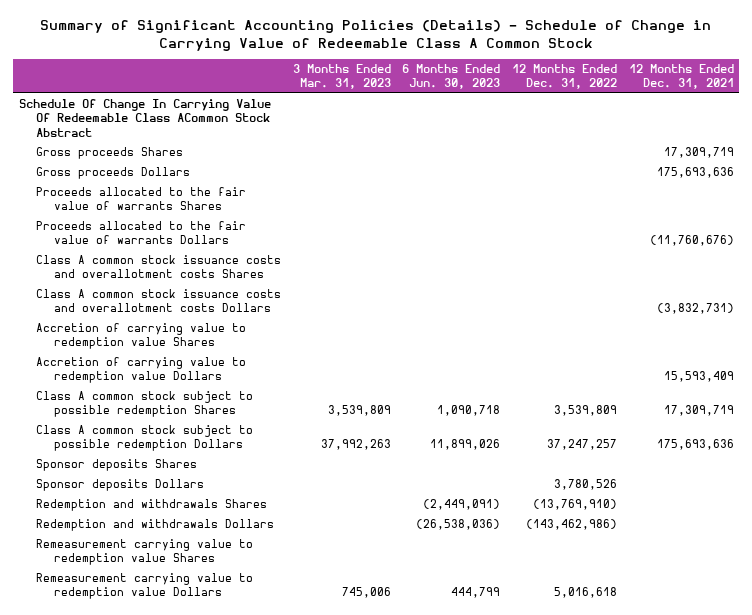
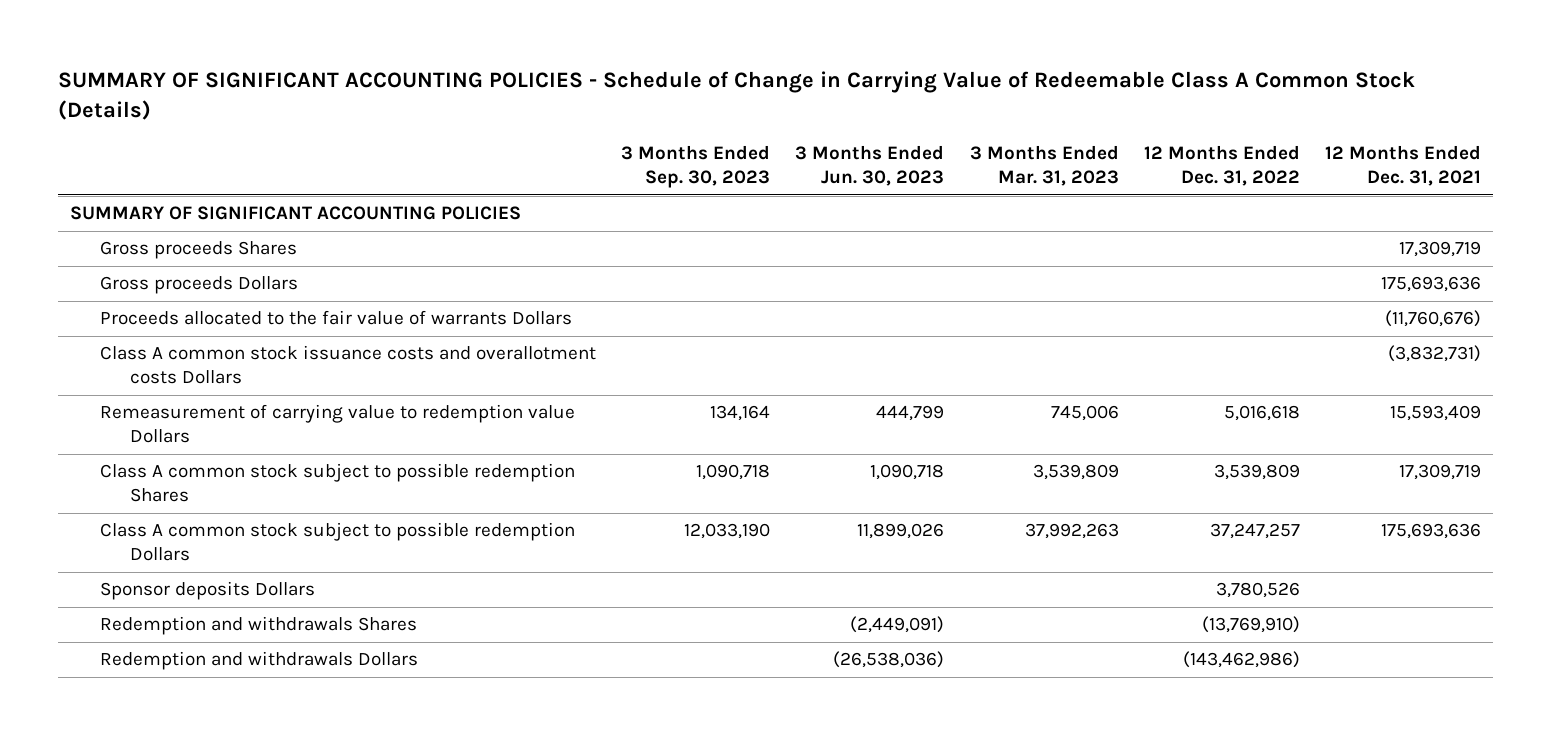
- Summary of Significant Accounting Policies (Details) - Schedule of Change in Carrying Value of Redeemable Class A Common Stock
+ SUMMARY OF SIGNIFICANT ACCOUNTING POLICIES - Schedule of Change in Carrying Value of Redeemable Class A Common Stock (Details)
- | 3 Months Ended Mar. 31, 2023 | 6 Months Ended Jun. 30, 2023 | 12 Months Ended Dec. 31, 2022 | 12 Months Ended Dec. 31, 2021
+ | 3 Months Ended Sep. 30, 2023 | 3 Months Ended Jun. 30, 2023 | 3 Months Ended Mar. 31, 2023 | 12 Months Ended Dec. 31, 2022 | 12 Months Ended Dec. 31, 2021
- Schedule Of Change In Carrying Value Of Redeemable Class ACommon Stock Abstract
+ SUMMARY OF SIGNIFICANT ACCOUNTING POLICIES
- Proceeds allocated to the fair value of warrants Shares
- Class A common stock issuance costs and overallotment costs Shares
- Accretion of carrying value to redemption value Shares
- Accretion of carrying value to redemption value Dollars | | | | 15,593,409
+ Remeasurement of carrying value to redemption value Dollars | 134,164 | 444,799 | 745,006 | 5,016,618 | 15,593,409
- Sponsor deposits Shares
- Remeasurement carrying value to redemption value Shares
- Remeasurement carrying value to redemption value Dollars | 745,006 | 444,799 | 5,016,618 |

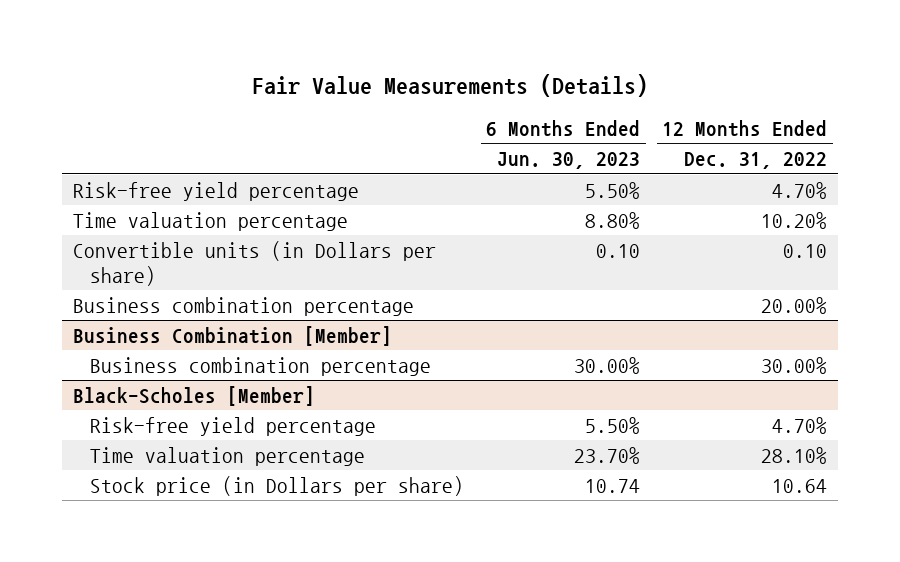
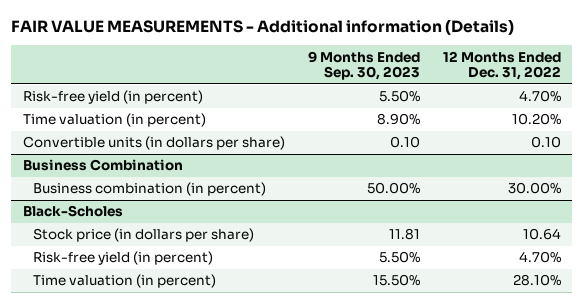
- Fair Value Measurements (Details)
+ FAIR VALUE MEASUREMENTS - Additional information (Details)
- | 6 Months Ended Jun. 30, 2023 | 12 Months Ended Dec. 31, 2022
+ | 9 Months Ended Sep. 30, 2023 | 12 Months Ended Dec. 31, 2022
- Risk-free yield percentage | 5.50% | 4.70%
- Time valuation percentage | 8.80% | 10.20%
- Convertible units (in Dollars per share) | 0.10 | 0.10
- Business combination percentage | | 20.00%
- Business Combination [Member]
- Business combination percentage | 30.00% | 30.00%
- Black-Scholes [Member]
- Risk-free yield percentage | 5.50% | 4.70%
- Time valuation percentage | 23.70% | 28.10%
- Stock price (in Dollars per share) | 10.74 | 10.64
+ Risk-free yield (in percent) | 5.50% | 4.70%
+ Time valuation (in percent) | 8.90% | 10.20%
+ Convertible units (in dollars per share) | 0.10 | 0.10
+ Business Combination
+ Business combination (in percent) | 50.00% | 30.00%
+ Black-Scholes
+ Stock price (in dollars per share) | 11.81 | 10.64
+ Risk-free yield (in percent) | 5.50% | 4.70%
+ Time valuation (in percent) | 15.50% | 28.10%

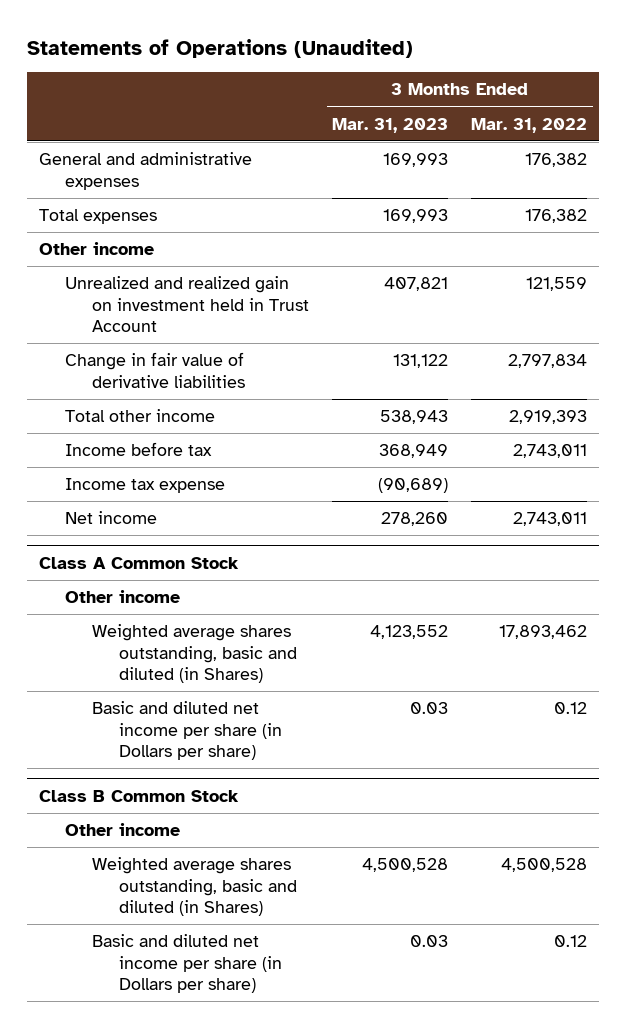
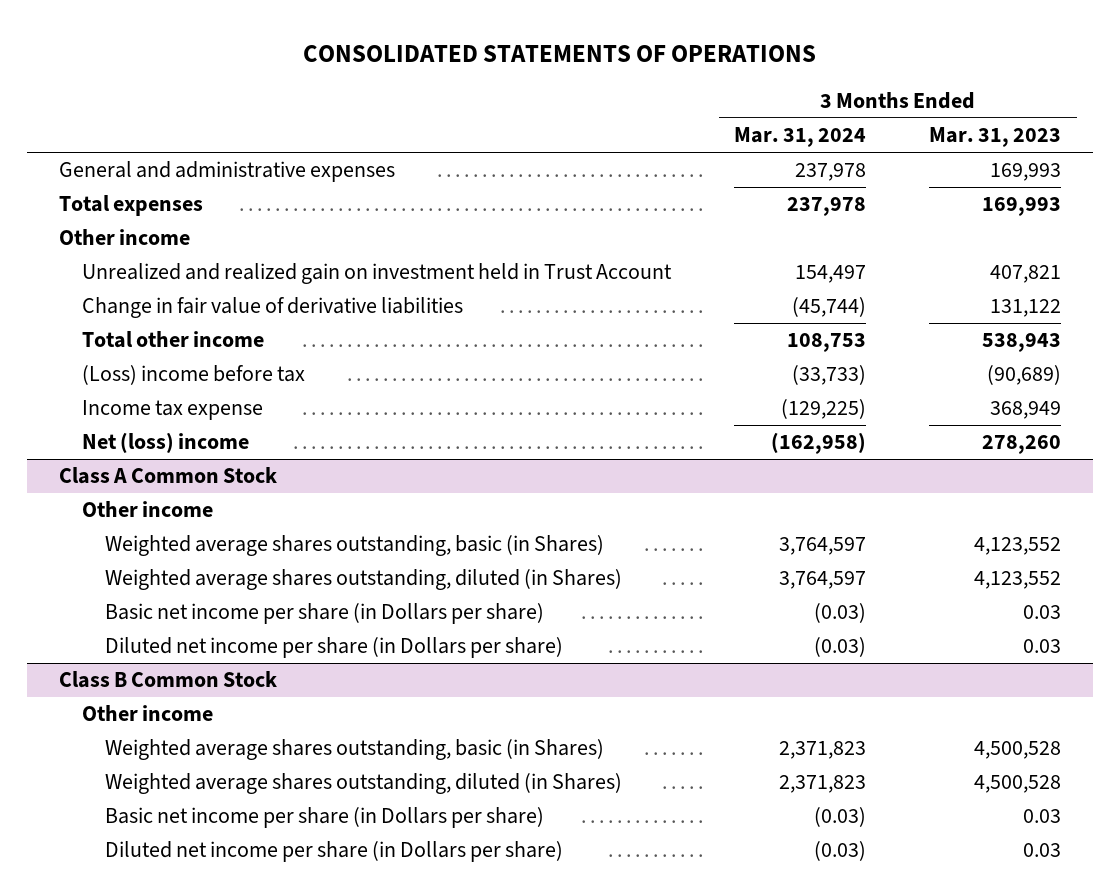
- Statements of Operations (Unaudited)
+ CONSOLIDATED STATEMENTS OF OPERATIONS
- | 3 Months Ended Mar. 31, 2023 | 3 Months Ended Mar. 31, 2022
+ | 3 Months Ended Mar. 31, 2024 | 3 Months Ended Mar. 31, 2023
- Income before tax | 368,949 | 2,743,011
- Income tax expense | (90,689) |
- Net income | 278,260 | 2,743,011
+ (Loss) income before tax | (33,733) | (90,689)
+ Income tax expense | (129,225) | 368,949
+ Net (loss) income | (162,958) | 278,260
@ Class A Common Stock
- Weighted average shares outstanding, basic and diluted (in Shares) | 4,123,552 | 17,893,462
- Basic and diluted net income per share (in Dollars per share) | 0.03 | 0.12
+ Weighted average shares outstanding, basic (in Shares) | 3,764,597 | 4,123,552
+ Weighted average shares outstanding, diluted (in Shares) | 3,764,597 | 4,123,552
+ Basic net income per share (in Dollars per share) | (0.03) | 0.03
+ Diluted net income per share (in Dollars per share) | (0.03) | 0.03
@ Class B Common Stock
- Weighted average shares outstanding, basic and diluted (in Shares) | 4,500,528 | 4,500,528
- Basic and diluted net income per share (in Dollars per share) | 0.03 | 0.12
+ Weighted average shares outstanding, basic (in Shares) | 2,371,823 | 4,500,528
+ Weighted average shares outstanding, diluted (in Shares) | 2,371,823 | 4,500,528
+ Basic net income per share (in Dollars per share) | (0.03) | 0.03
+ Diluted net income per share (in Dollars per share) | (0.03) | 0.03

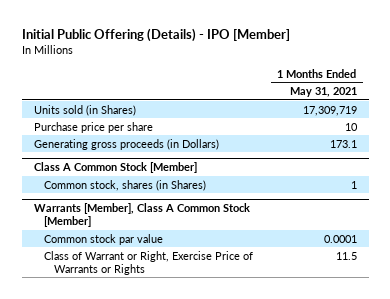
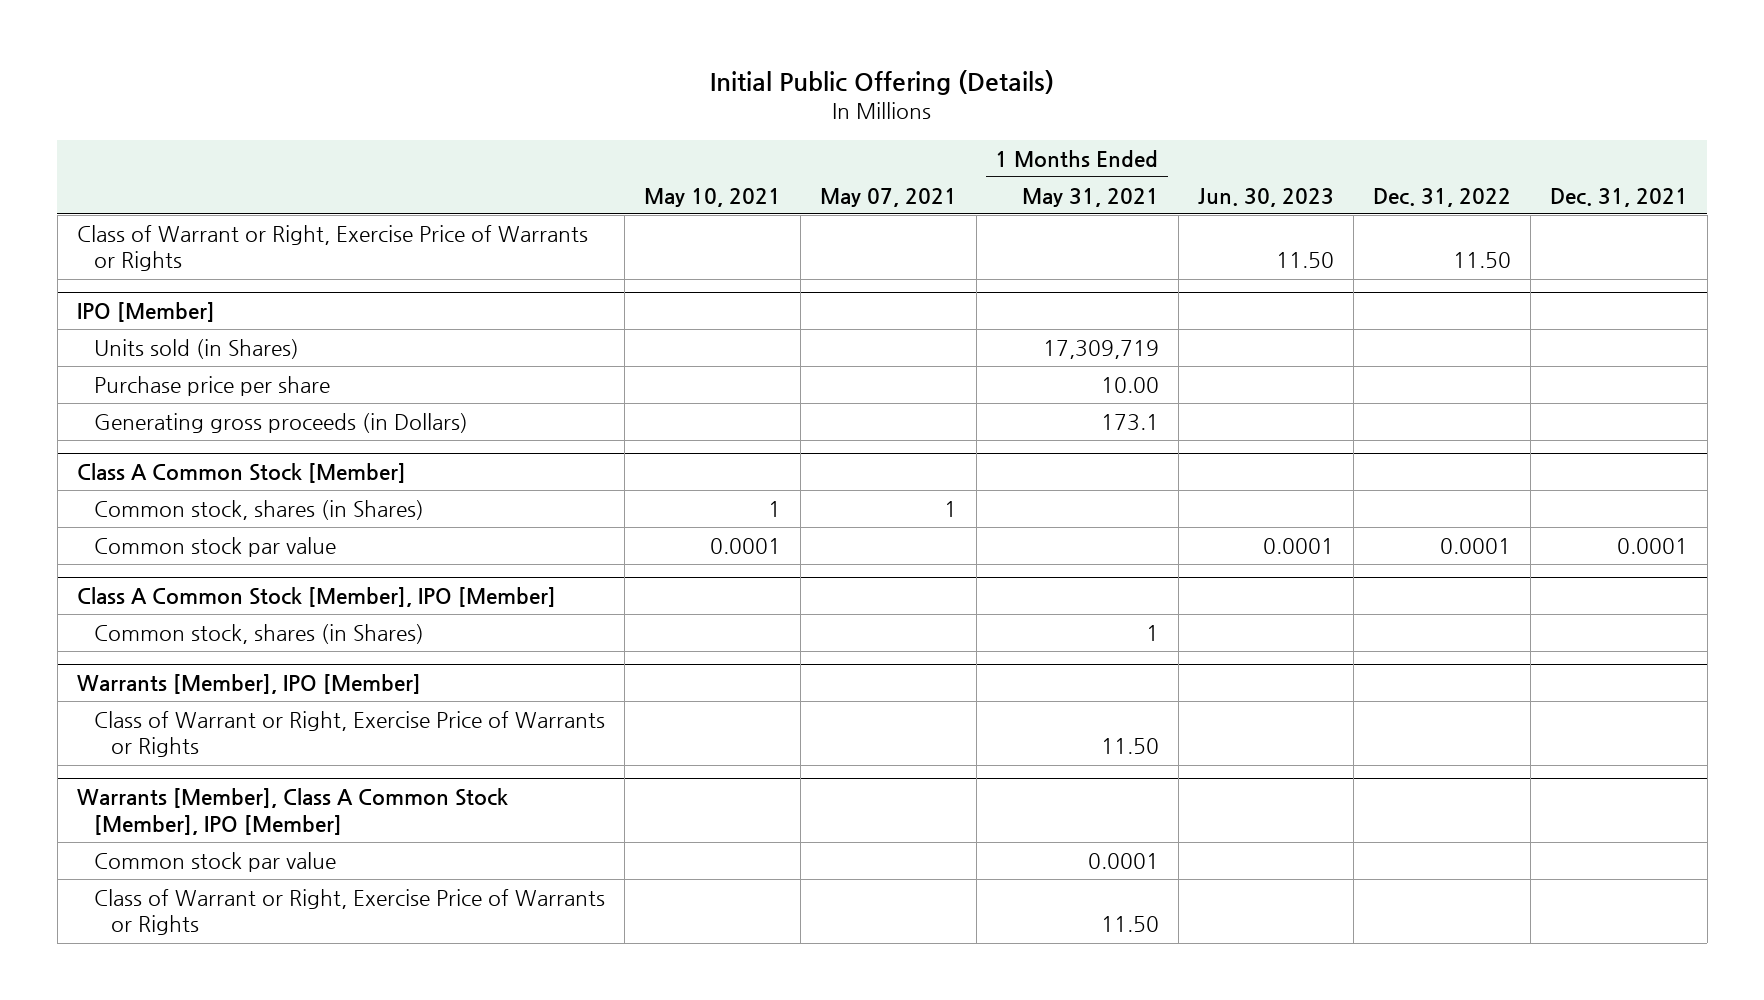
- Initial Public Offering (Details) - IPO [Member]
+ Initial Public Offering (Details)
- | 1 Months Ended May 31, 2021
+ | May 10, 2021 | May 07, 2021 | 1 Months Ended May 31, 2021 | Jun. 30, 2023 | Dec. 31, 2022 | Dec. 31, 2021
+ Class of Warrant or Right, Exercise Price of Warrants or Rights | | | | 11.50 | 11.50 |
+ IPO [Member]
- Purchase price per share | 10
+ Purchase price per share | | | 10.00 | | |
@ Class A Common Stock [Member]
+ Common stock, shares (in Shares) | 1 | 1 | | | |
+ Common stock par value | 0.0001 | | | 0.0001 | 0.0001 | 0.0001
+ Class A Common Stock [Member], IPO [Member]
- Warrants [Member], Class A Common Stock [Member]
+ Warrants [Member], IPO [Member]
+ Class of Warrant or Right, Exercise Price of Warrants or Rights | | | 11.50 | | |
+ Warrants [Member], Class A Common Stock [Member], IPO [Member]
- Class of Warrant or Right, Exercise Price of Warrants or Rights | 11.5
+ Class of Warrant or Right, Exercise Price of Warrants or Rights | | | 11.50 | | |

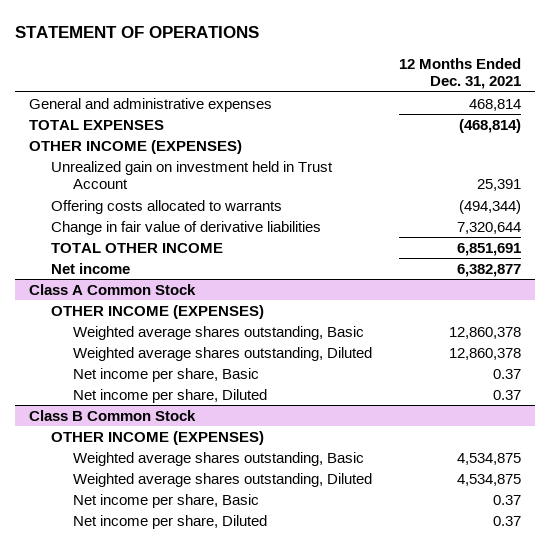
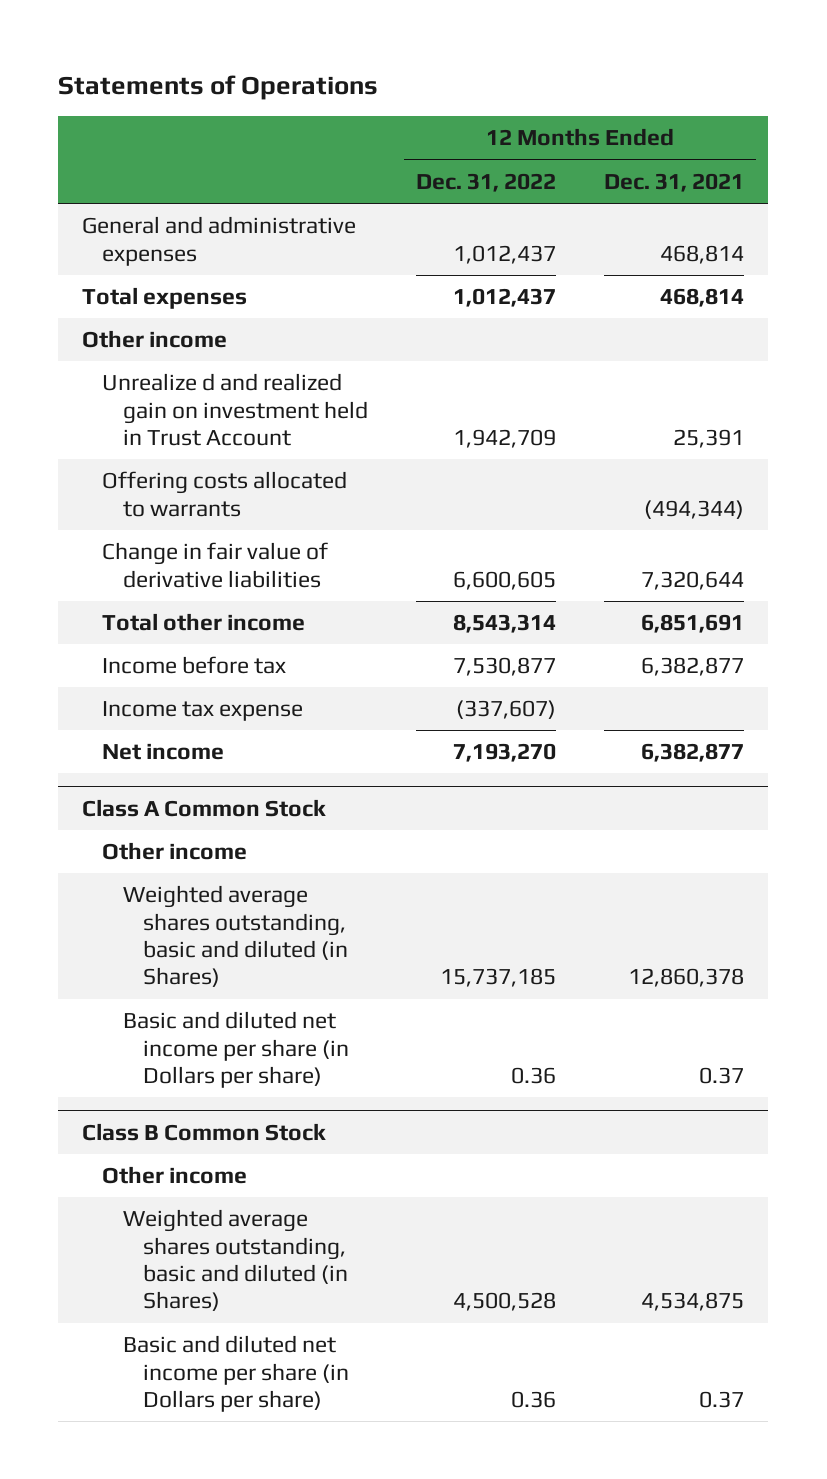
- STATEMENT OF OPERATIONS
+ Statements of Operations
- | 12 Months Ended Dec. 31, 2021
+ | 12 Months Ended Dec. 31, 2022 | 12 Months Ended Dec. 31, 2021
- TOTAL EXPENSES | (468,814)
- OTHER INCOME (EXPENSES)
- Unrealized gain on investment held in Trust Account | 25,391
+ Total expenses | 1,012,437 | 468,814
+ Other income
+ Unrealize d and realized gain on investment held in Trust Account | 1,942,709 | 25,391
- TOTAL OTHER INCOME | 6,851,691
+ Total other income | 8,543,314 | 6,851,691
+ Income before tax | 7,530,877 | 6,382,877
+ Income tax expense | (337,607) |
@ Class A Common Stock
- OTHER INCOME (EXPENSES)
- Weighted average shares outstanding, Basic | 12,860,378
- Weighted average shares outstanding, Diluted | 12,860,378
- Net income per share, Basic | 0.37
- Net income per share, Diluted | 0.37
+ Other income
+ Weighted average shares outstanding, basic and diluted (in Shares) | 15,737,185 | 12,860,378
+ Basic and diluted net income per share (in Dollars per share) | 0.36 | 0.37
@ Class B Common Stock
- OTHER INCOME (EXPENSES)
- Weighted average shares outstanding, Basic | 4,534,875
- Weighted average shares outstanding, Diluted | 4,534,875
- Net income per share, Basic | 0.37
- Net income per share, Diluted | 0.37
+ Other income
+ Weighted average shares outstanding, basic and diluted (in Shares) | 4,500,528 | 4,534,875
+ Basic and diluted net income per share (in Dollars per share) | 0.36 | 0.37

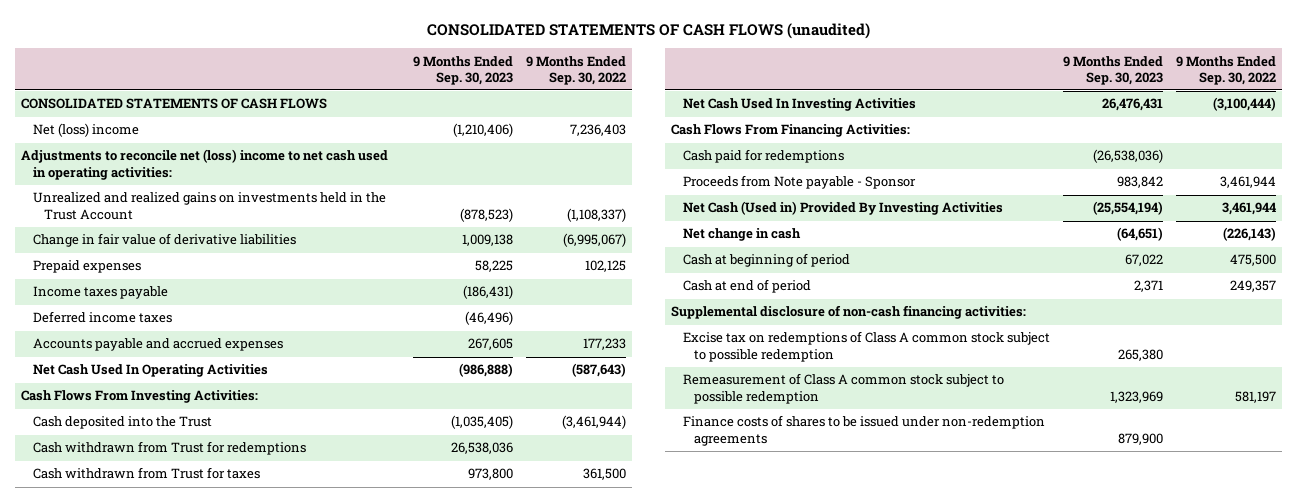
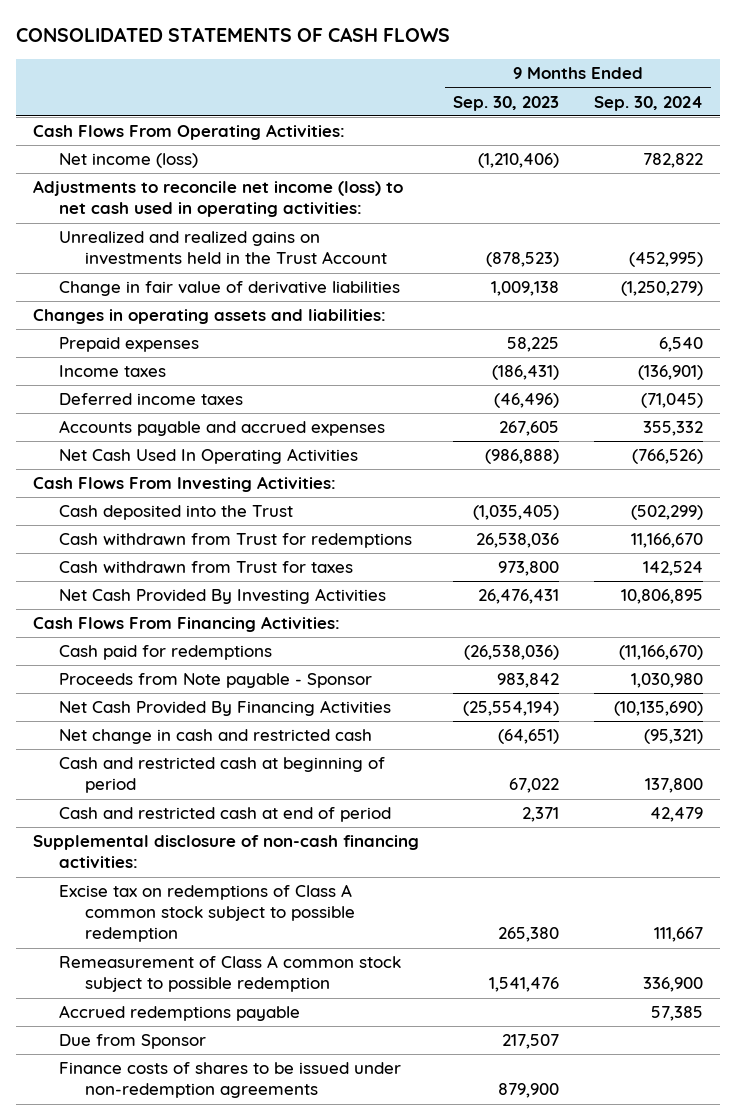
- CONSOLIDATED STATEMENTS OF CASH FLOWS (unaudited)
+ CONSOLIDATED STATEMENTS OF CASH FLOWS
- | 9 Months Ended Sep. 30, 2023 | 9 Months Ended Sep. 30, 2022
+ | 9 Months Ended Sep. 30, 2023 | 9 Months Ended Sep. 30, 2024
- CONSOLIDATED STATEMENTS OF CASH FLOWS
- Net (loss) income | (1,210,406) | 7,236,403
- Adjustments to reconcile net (loss) income to net cash used in operating activities:
+ Cash Flows From Operating Activities:
+ Net income (loss) | (1,210,406) | 782,822
+ Adjustments to reconcile net income (loss) to net cash used in operating activities:
+ Changes in operating assets and liabilities:
- Income taxes payable | (186,431) |
+ Income taxes | (186,431) | (136,901)
- Net Cash Used In Investing Activities | 26,476,431 | (3,100,444)
+ Net Cash Provided By Investing Activities | 26,476,431 | 10,806,895
- Net Cash (Used in) Provided By Investing Activities | (25,554,194) | 3,461,944
- Net change in cash | (64,651) | (226,143)
- Cash at beginning of period | 67,022 | 475,500
- Cash at end of period | 2,371 | 249,357
+ Net Cash Provided By Financing Activities | (25,554,194) | (10,135,690)
+ Net change in cash and restricted cash | (64,651) | (95,321)
+ Cash and restricted cash at beginning of period | 67,022 | 137,800
+ Cash and restricted cash at end of period | 2,371 | 42,479
- Remeasurement of Class A common stock subject to possible redemption | 1,323,969 | 581,197
+ Remeasurement of Class A common stock subject to possible redemption | 1,541,476 | 336,900
+ Accrued redemptions payable | | 57,385
+ Due from Sponsor | 217,507 |

